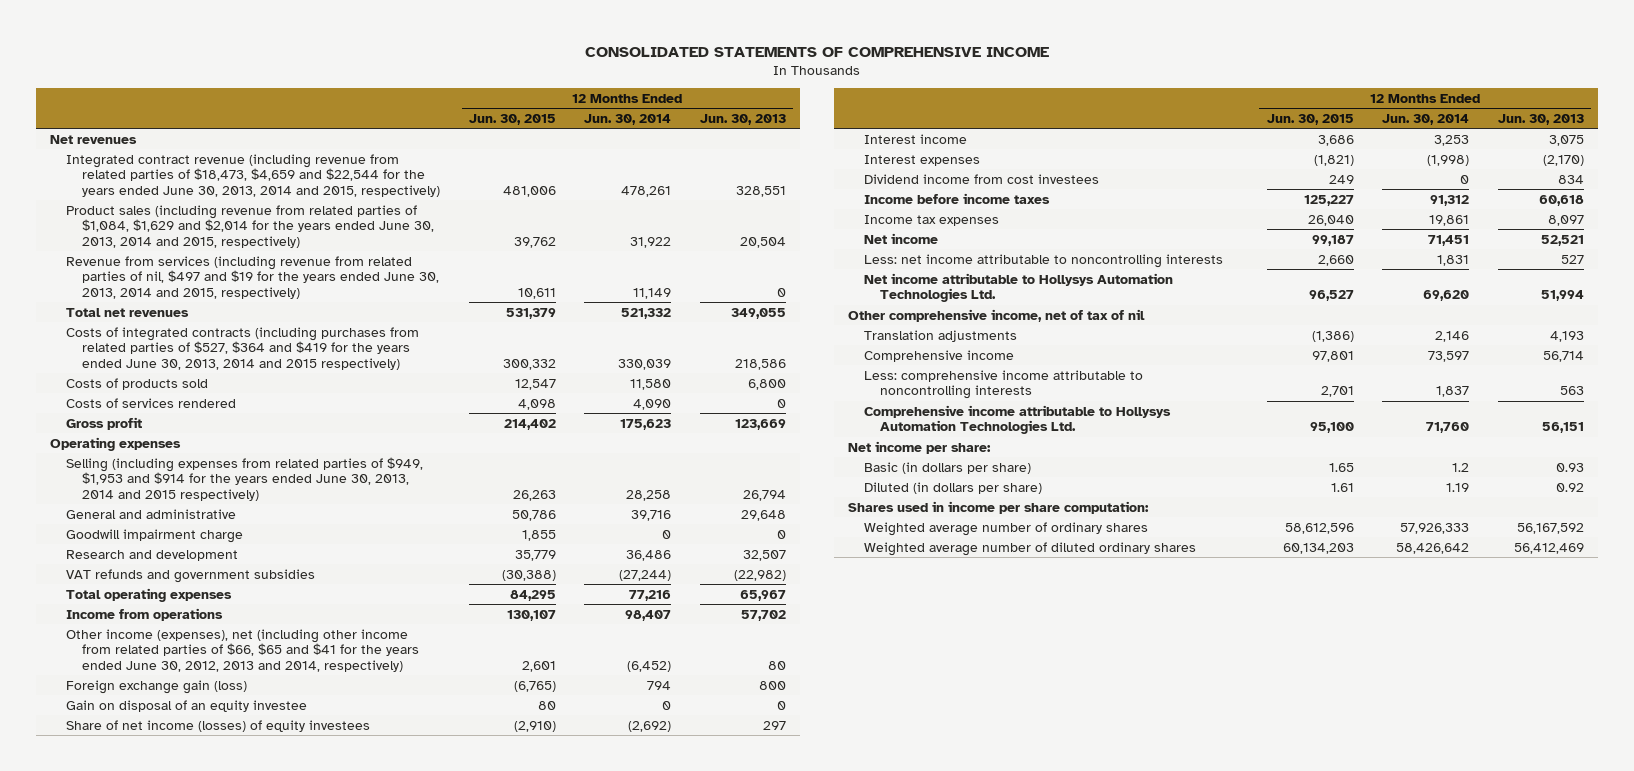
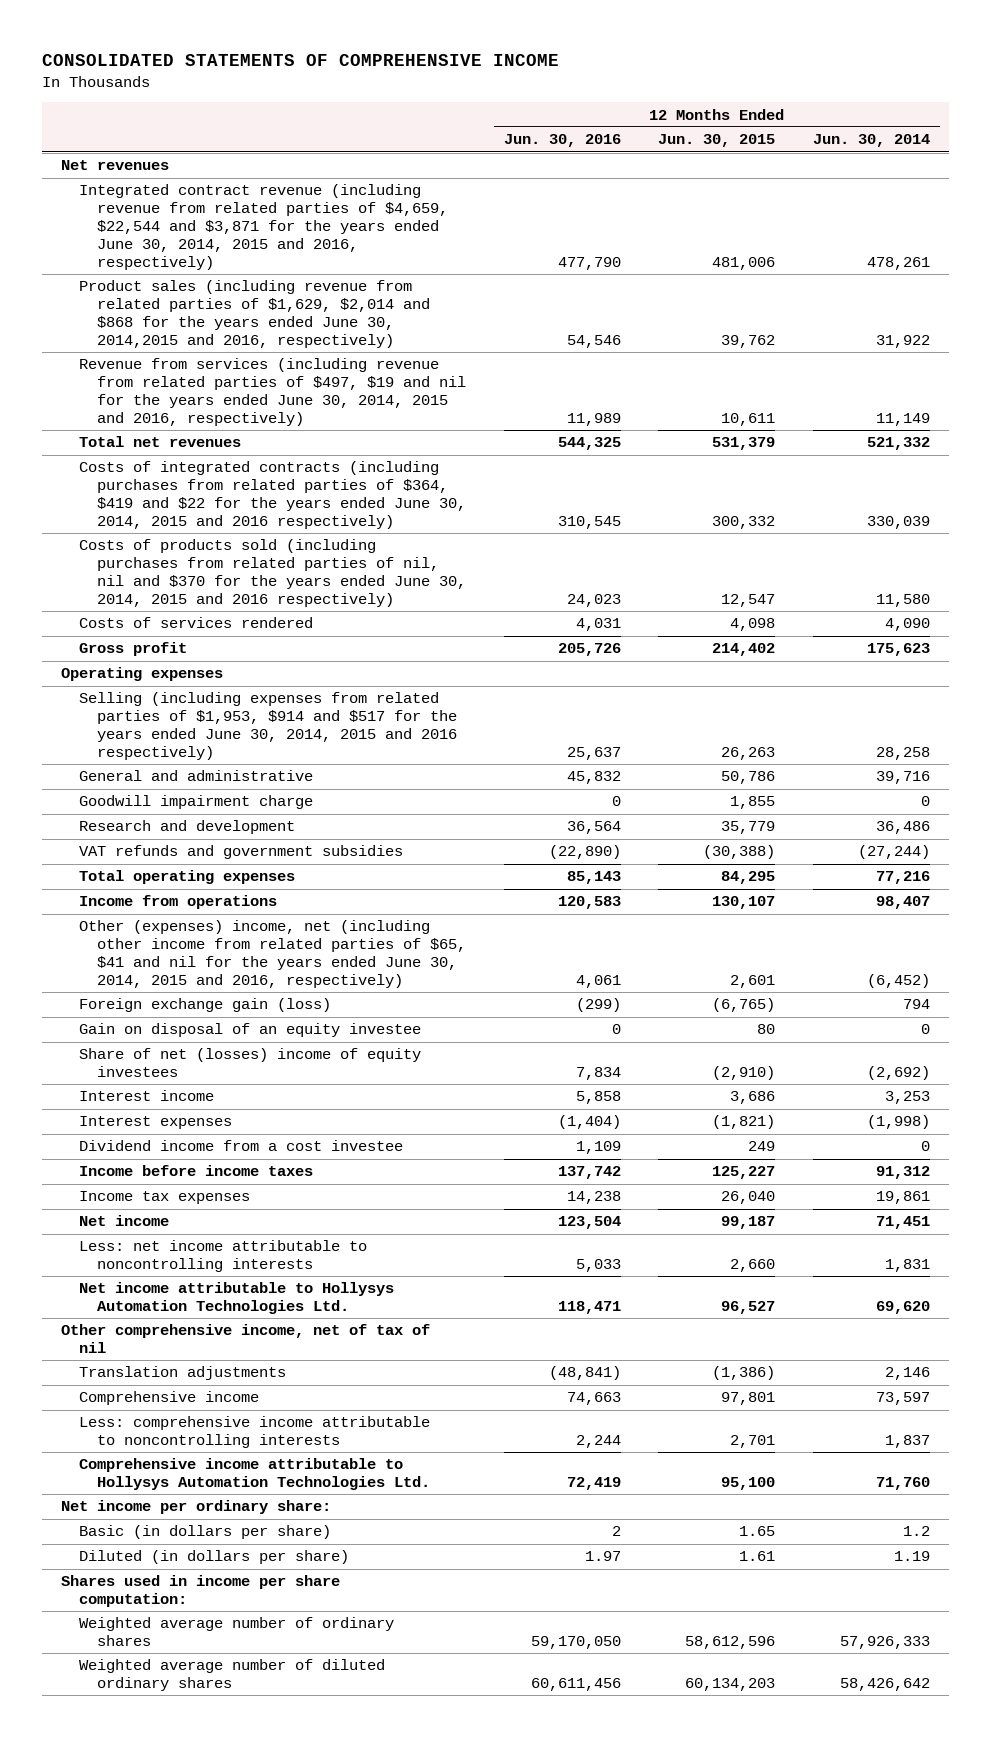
- | 12 Months Ended Jun. 30, 2015 | 12 Months Ended Jun. 30, 2014 | 12 Months Ended Jun. 30, 2013
+ | 12 Months Ended Jun. 30, 2016 | 12 Months Ended Jun. 30, 2015 | 12 Months Ended Jun. 30, 2014
- Integrated contract revenue (including revenue from related parties of $18,473, $4,659 and $22,544 for the years ended June 30, 2013, 2014 and 2015, respectively) | 481,006 | 478,261 | 328,551
- Product sales (including revenue from related parties of $1,084, $1,629 and $2,014 for the years ended June 30, 2013, 2014 and 2015, respectively) | 39,762 | 31,922 | 20,504
- Revenue from services (including revenue from related parties of nil, $497 and $19 for the years ended June 30, 2013, 2014 and 2015, respectively) | 10,611 | 11,149 | 0
+ Integrated contract revenue (including revenue from related parties of $4,659, $22,544 and $3,871 for the years ended June 30, 2014, 2015 and 2016, respectively) | 477,790 | 481,006 | 478,261
+ Product sales (including revenue from related parties of $1,629, $2,014 and $868 for the years ended June 30, 2014,2015 and 2016, respectively) | 54,546 | 39,762 | 31,922
+ Revenue from services (including revenue from related parties of $497, $19 and nil for the years ended June 30, 2014, 2015 and 2016, respectively) | 11,989 | 10,611 | 11,149
- Costs of integrated contracts (including purchases from related parties of $527, $364 and $419 for the years ended June 30, 2013, 2014 and 2015 respectively) | 300,332 | 330,039 | 218,586
- Costs of products sold | 12,547 | 11,580 | 6,800
+ Costs of integrated contracts (including purchases from related parties of $364, $419 and $22 for the years ended June 30, 2014, 2015 and 2016 respectively) | 310,545 | 300,332 | 330,039
+ Costs of products sold (including purchases from related parties of nil, nil and $370 for the years ended June 30, 2014, 2015 and 2016 respectively) | 24,023 | 12,547 | 11,580
- Selling (including expenses from related parties of $949, $1,953 and $914 for the years ended June 30, 2013, 2014 and 2015 respectively) | 26,263 | 28,258 | 26,794
+ Selling (including expenses from related parties of $1,953, $914 and $517 for the years ended June 30, 2014, 2015 and 2016 respectively) | 25,637 | 26,263 | 28,258
- Other income (expenses), net (including other income from related parties of $66, $65 and $41 for the years ended June 30, 2012, 2013 and 2014, respectively) | 2,601 | (6,452) | 80
+ Other (expenses) income, net (including other income from related parties of $65, $41 and nil for the years ended June 30, 2014, 2015 and 2016, respectively) | 4,061 | 2,601 | (6,452)
- Share of net income (losses) of equity investees | (2,910) | (2,692) | 297
+ Share of net (losses) income of equity investees | 7,834 | (2,910) | (2,692)
- Dividend income from cost investees | 249 | 0 | 834
+ Dividend income from a cost investee | 1,109 | 249 | 0
- Net income per share:
+ Net income per ordinary share:

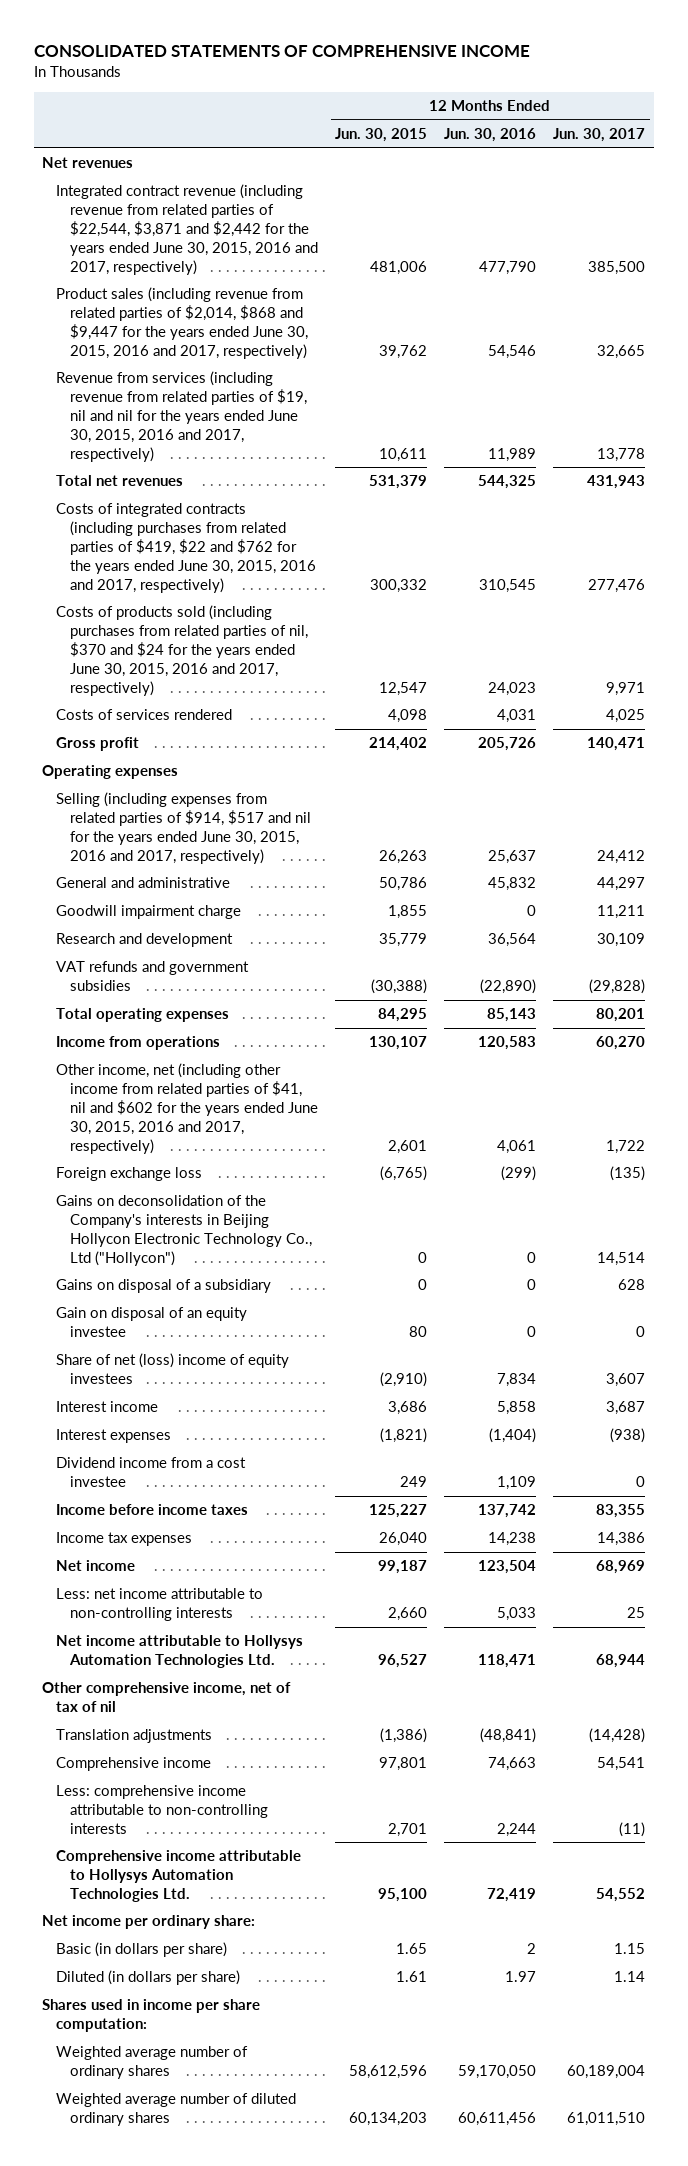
- | 12 Months Ended Jun. 30, 2016 | 12 Months Ended Jun. 30, 2015 | 12 Months Ended Jun. 30, 2014
+ | 12 Months Ended Jun. 30, 2015 | 12 Months Ended Jun. 30, 2016 | 12 Months Ended Jun. 30, 2017
- Integrated contract revenue (including revenue from related parties of $4,659, $22,544 and $3,871 for the years ended June 30, 2014, 2015 and 2016, respectively) | 477,790 | 481,006 | 478,261
- Product sales (including revenue from related parties of $1,629, $2,014 and $868 for the years ended June 30, 2014,2015 and 2016, respectively) | 54,546 | 39,762 | 31,922
- Revenue from services (including revenue from related parties of $497, $19 and nil for the years ended June 30, 2014, 2015 and 2016, respectively) | 11,989 | 10,611 | 11,149
+ Integrated contract revenue (including revenue from related parties of $22,544, $3,871 and $2,442 for the years ended June 30, 2015, 2016 and 2017, respectively) | 481,006 | 477,790 | 385,500
+ Product sales (including revenue from related parties of $2,014, $868 and $9,447 for the years ended June 30, 2015, 2016 and 2017, respectively) | 39,762 | 54,546 | 32,665
+ Revenue from services (including revenue from related parties of $19, nil and nil for the years ended June 30, 2015, 2016 and 2017, respectively) | 10,611 | 11,989 | 13,778
- Costs of integrated contracts (including purchases from related parties of $364, $419 and $22 for the years ended June 30, 2014, 2015 and 2016 respectively) | 310,545 | 300,332 | 330,039
- Costs of products sold (including purchases from related parties of nil, nil and $370 for the years ended June 30, 2014, 2015 and 2016 respectively) | 24,023 | 12,547 | 11,580
+ Costs of integrated contracts (including purchases from related parties of $419, $22 and $762 for the years ended June 30, 2015, 2016 and 2017, respectively) | 300,332 | 310,545 | 277,476
+ Costs of products sold (including purchases from related parties of nil, $370 and $24 for the years ended June 30, 2015, 2016 and 2017, respectively) | 12,547 | 24,023 | 9,971
- Selling (including expenses from related parties of $1,953, $914 and $517 for the years ended June 30, 2014, 2015 and 2016 respectively) | 25,637 | 26,263 | 28,258
+ Selling (including expenses from related parties of $914, $517 and nil for the years ended June 30, 2015, 2016 and 2017, respectively) | 26,263 | 25,637 | 24,412
- Other (expenses) income, net (including other income from related parties of $65, $41 and nil for the years ended June 30, 2014, 2015 and 2016, respectively) | 4,061 | 2,601 | (6,452)
- Foreign exchange gain (loss) | (299) | (6,765) | 794
+ Other income, net (including other income from related parties of $41, nil and $602 for the years ended June 30, 2015, 2016 and 2017, respectively) | 2,601 | 4,061 | 1,722
+ Foreign exchange loss | (6,765) | (299) | (135)
+ Gains on deconsolidation of the Company's interests in Beijing Hollycon Electronic Technology Co., Ltd ("Hollycon") | 0 | 0 | 14,514
+ Gains on disposal of a subsidiary | 0 | 0 | 628
- Share of net (losses) income of equity investees | 7,834 | (2,910) | (2,692)
+ Share of net (loss) income of equity investees | (2,910) | 7,834 | 3,607
- Less: net income attributable to noncontrolling interests | 5,033 | 2,660 | 1,831
+ Less: net income attributable to non-controlling interests | 2,660 | 5,033 | 25
- Less: comprehensive income attributable to noncontrolling interests | 2,244 | 2,701 | 1,837
+ Less: comprehensive income attributable to non-controlling interests | 2,701 | 2,244 | (11)

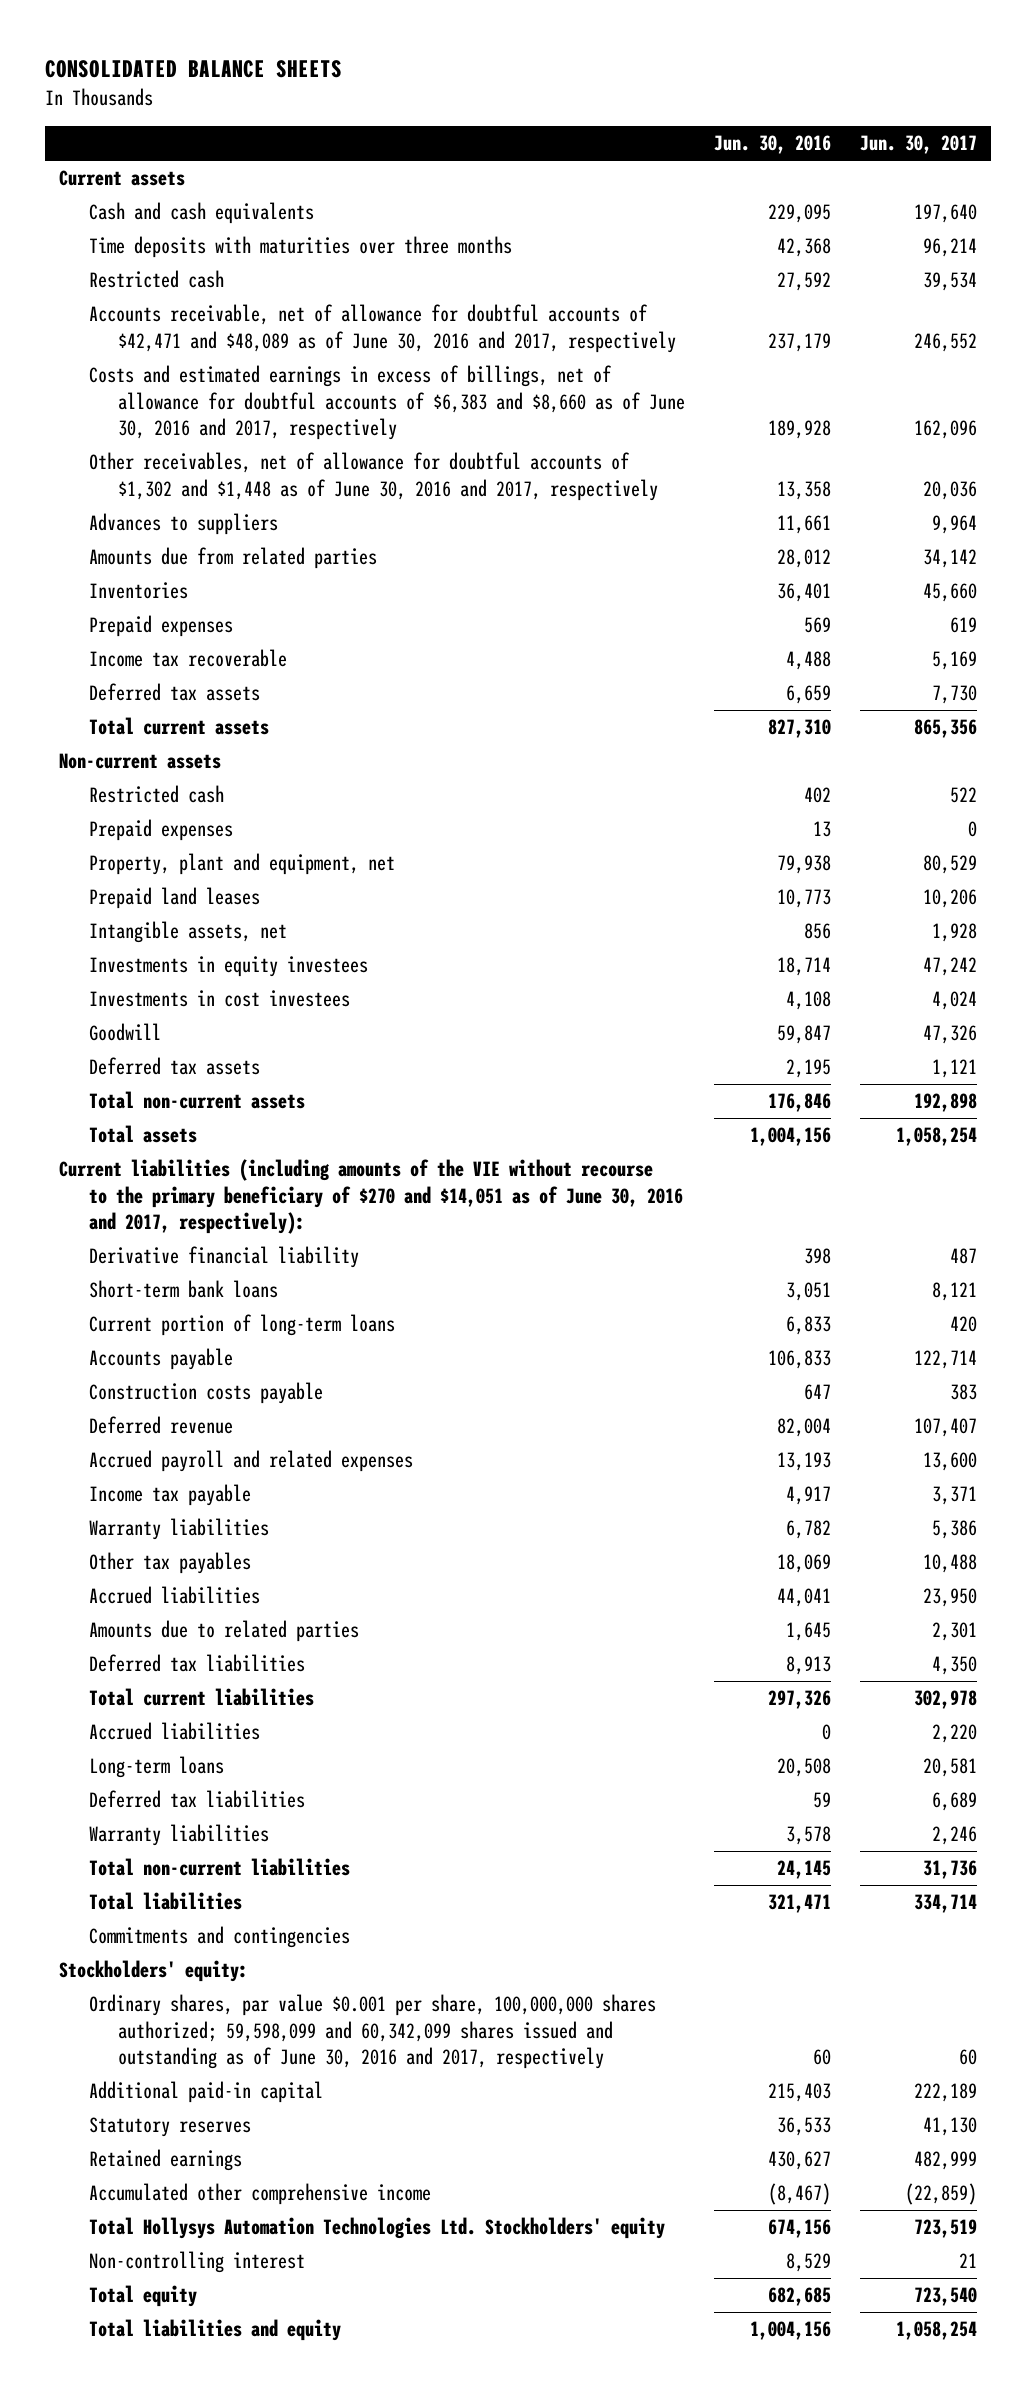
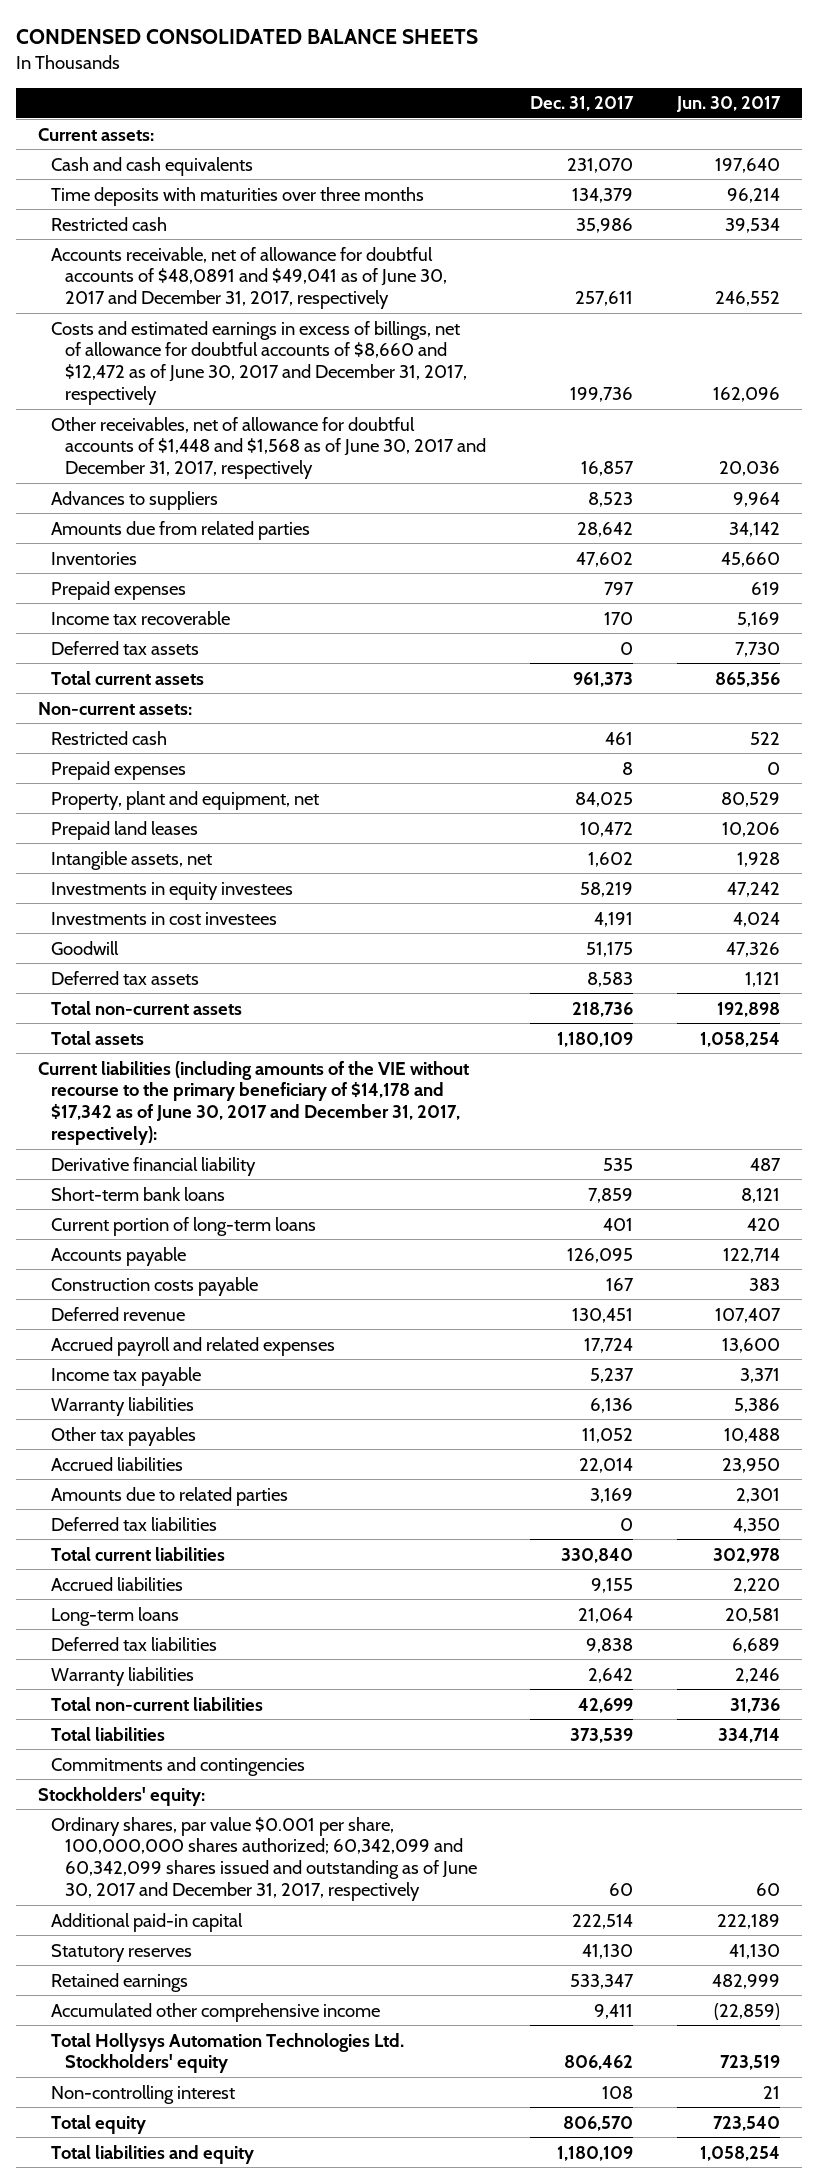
- CONSOLIDATED BALANCE SHEETS
+ CONDENSED CONSOLIDATED BALANCE SHEETS
- | Jun. 30, 2016 | Jun. 30, 2017
+ | Dec. 31, 2017 | Jun. 30, 2017
- Current assets
+ Current assets:
- Accounts receivable, net of allowance for doubtful accounts of $42,471 and $48,089 as of June 30, 2016 and 2017, respectively | 237,179 | 246,552
- Costs and estimated earnings in excess of billings, net of allowance for doubtful accounts of $6,383 and $8,660 as of June 30, 2016 and 2017, respectively | 189,928 | 162,096
- Other receivables, net of allowance for doubtful accounts of $1,302 and $1,448 as of June 30, 2016 and 2017, respectively | 13,358 | 20,036
+ Accounts receivable, net of allowance for doubtful accounts of $48,0891 and $49,041 as of June 30, 2017 and December 31, 2017, respectively | 257,611 | 246,552
+ Costs and estimated earnings in excess of billings, net of allowance for doubtful accounts of $8,660 and $12,472 as of June 30, 2017 and December 31, 2017, respectively | 199,736 | 162,096
+ Other receivables, net of allowance for doubtful accounts of $1,448 and $1,568 as of June 30, 2017 and December 31, 2017, respectively | 16,857 | 20,036
- Non-current assets
+ Non-current assets:
- Current liabilities (including amounts of the VIE without recourse to the primary beneficiary of $270 and $14,051 as of June 30, 2016 and 2017, respectively):
+ Current liabilities (including amounts of the VIE without recourse to the primary beneficiary of $14,178 and $17,342 as of June 30, 2017 and December 31, 2017, respectively):
- Ordinary shares, par value $0.001 per share, 100,000,000 shares authorized; 59,598,099 and 60,342,099 shares issued and outstanding as of June 30, 2016 and 2017, respectively | 60 | 60
+ Ordinary shares, par value $0.001 per share, 100,000,000 shares authorized; 60,342,099 and 60,342,099 shares issued and outstanding as of June 30, 2017 and December 31, 2017, respectively | 60 | 60

